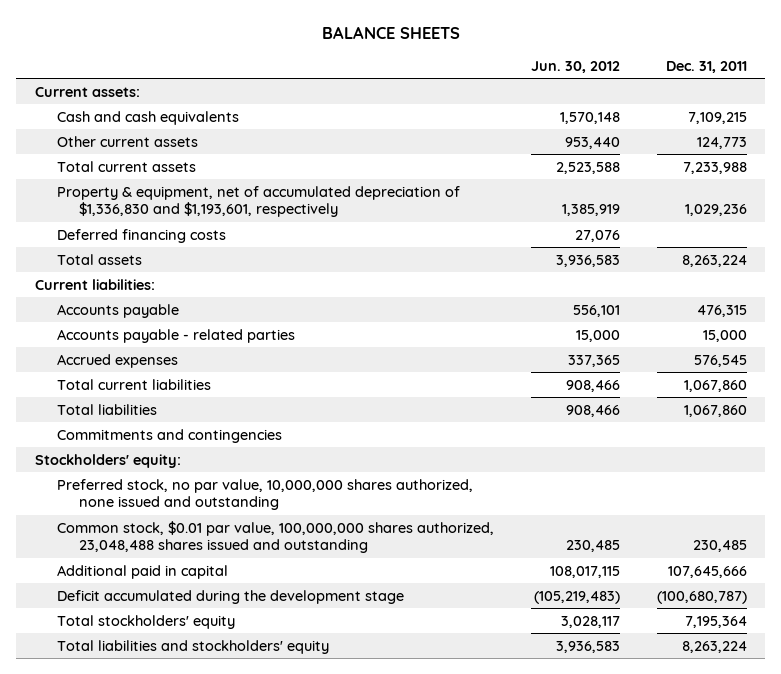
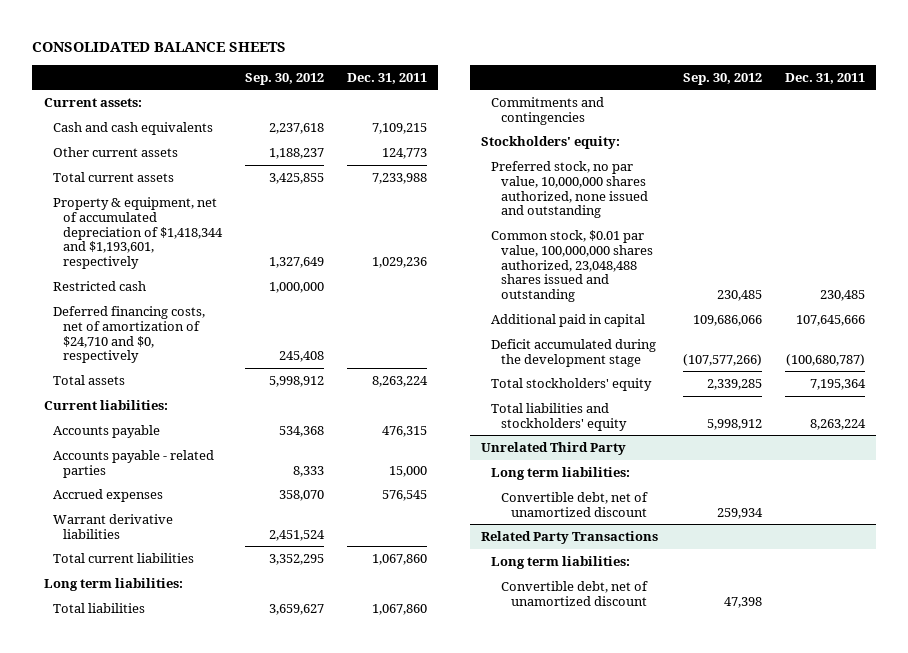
- BALANCE SHEETS
+ CONSOLIDATED BALANCE SHEETS
- | Jun. 30, 2012 | Dec. 31, 2011
+ | Sep. 30, 2012 | Dec. 31, 2011
- Property & equipment, net of accumulated depreciation of $1,336,830 and $1,193,601, respectively | 1,385,919 | 1,029,236
- Deferred financing costs | 27,076 |
+ Property & equipment, net of accumulated depreciation of $1,418,344 and $1,193,601, respectively | 1,327,649 | 1,029,236
+ Restricted cash | 1,000,000 |
+ Deferred financing costs, net of amortization of $24,710 and $0, respectively | 245,408 |
+ Warrant derivative liabilities | 2,451,524 |
+ Long term liabilities:
+ Unrelated Third Party
+ Long term liabilities:
+ Convertible debt, net of unamortized discount | 259,934 |
+ Related Party Transactions
+ Long term liabilities:
+ Convertible debt, net of unamortized discount | 47,398 |

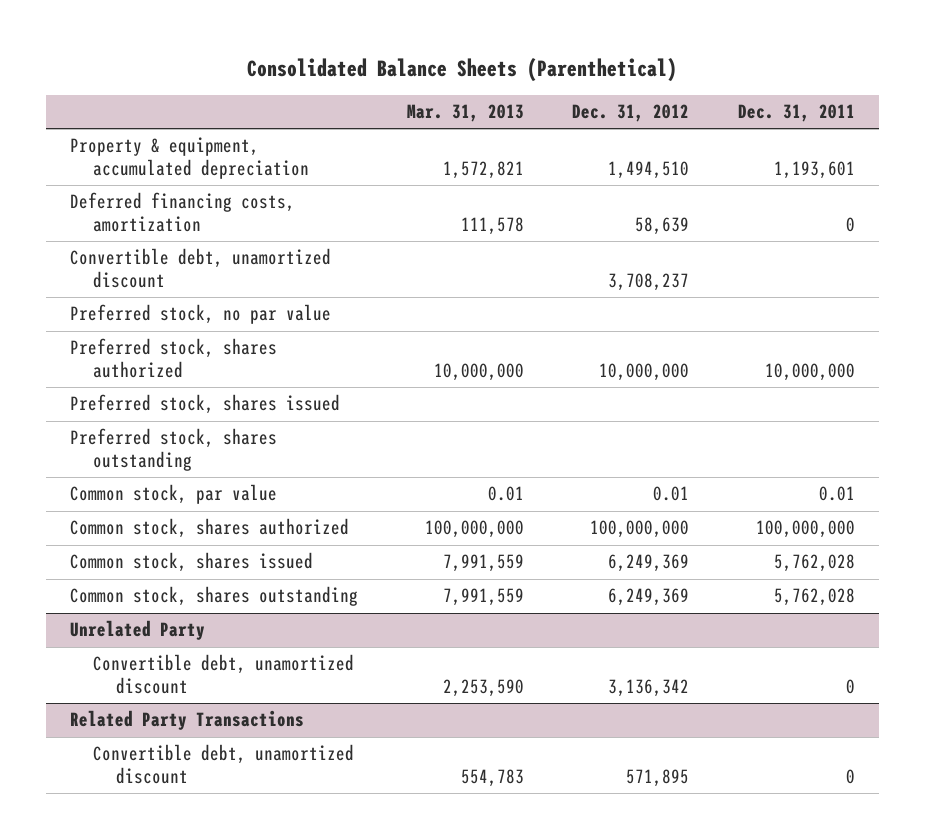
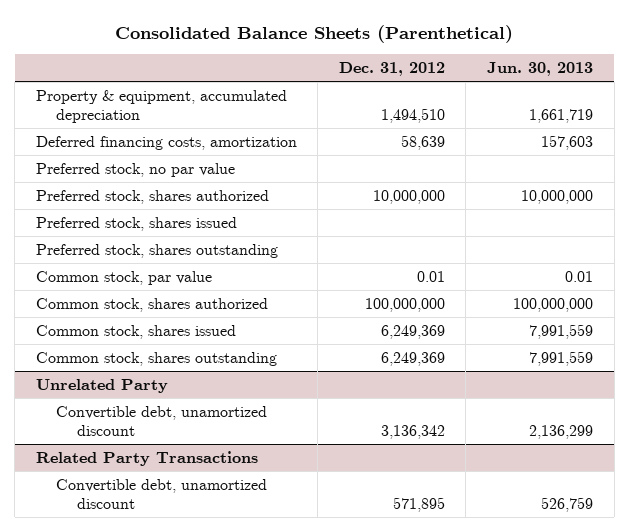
- | Mar. 31, 2013 | Dec. 31, 2012 | Dec. 31, 2011
+ | Dec. 31, 2012 | Jun. 30, 2013
- Convertible debt, unamortized discount | | 3,708,237 |

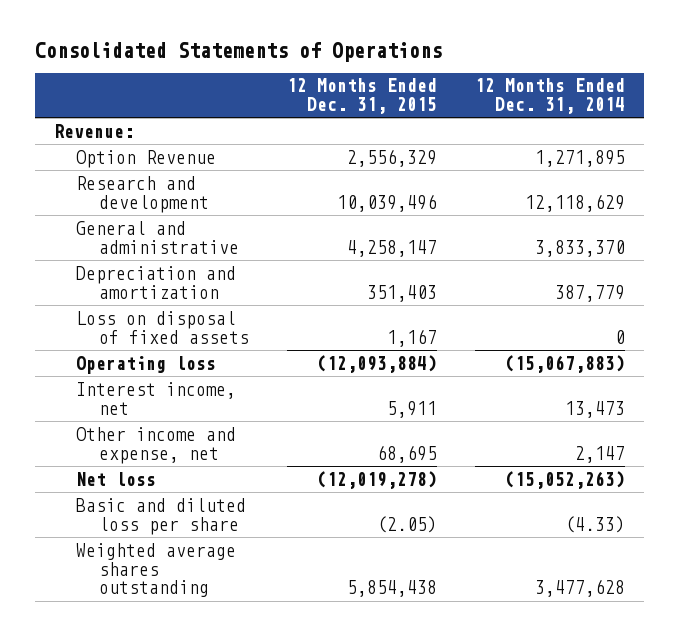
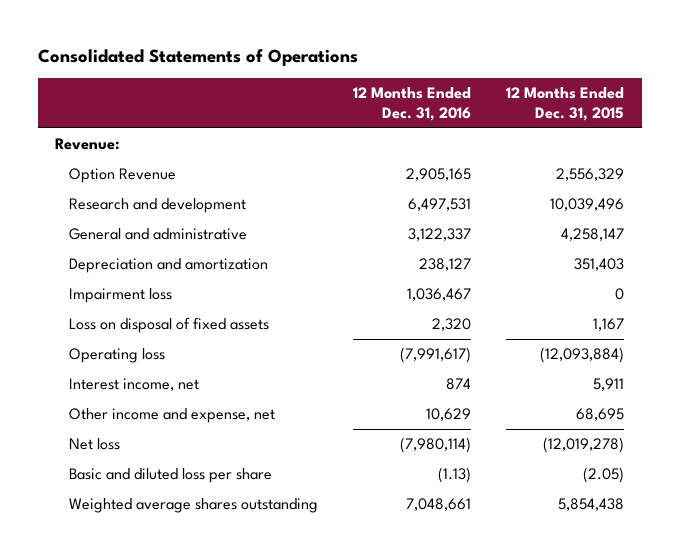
- | 12 Months Ended Dec. 31, 2015 | 12 Months Ended Dec. 31, 2014
+ | 12 Months Ended Dec. 31, 2016 | 12 Months Ended Dec. 31, 2015
+ Impairment loss | 1,036,467 | 0

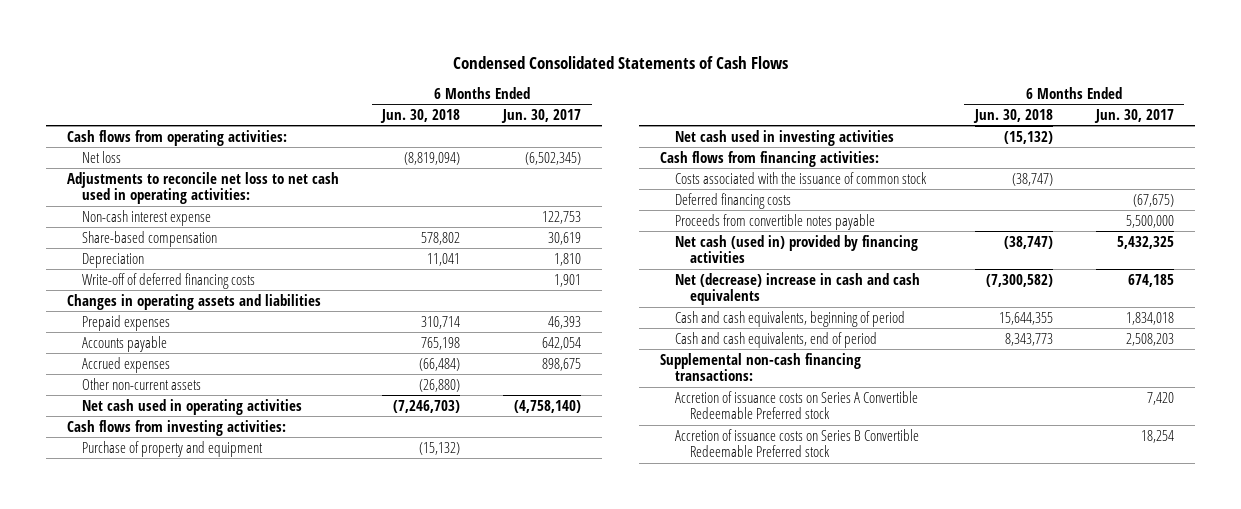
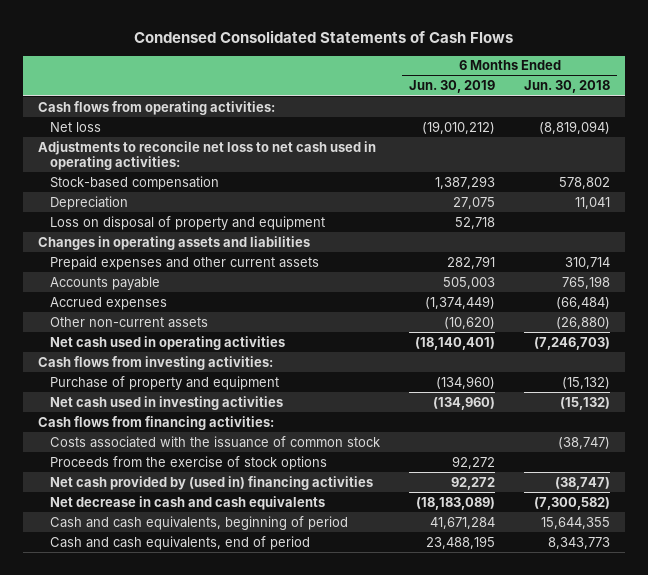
- | 6 Months Ended Jun. 30, 2018 | 6 Months Ended Jun. 30, 2017
+ | 6 Months Ended Jun. 30, 2019 | 6 Months Ended Jun. 30, 2018
- Non-cash interest expense | | 122,753
- Share-based compensation | 578,802 | 30,619
+ Stock-based compensation | 1,387,293 | 578,802
- Write-off of deferred financing costs | | 1,901
+ Loss on disposal of property and equipment | 52,718 |
- Prepaid expenses | 310,714 | 46,393
+ Prepaid expenses and other current assets | 282,791 | 310,714
- Deferred financing costs | | (67,675)
- Proceeds from convertible notes payable | | 5,500,000
- Net cash (used in) provided by financing activities | (38,747) | 5,432,325
- Net (decrease) increase in cash and cash equivalents | (7,300,582) | 674,185
+ Proceeds from the exercise of stock options | 92,272 |
+ Net cash provided by (used in) financing activities | 92,272 | (38,747)
+ Net decrease in cash and cash equivalents | (18,183,089) | (7,300,582)
- Supplemental non-cash financing transactions:
- Accretion of issuance costs on Series A Convertible Redeemable Preferred stock | | 7,420
- Accretion of issuance costs on Series B Convertible Redeemable Preferred stock | | 18,254

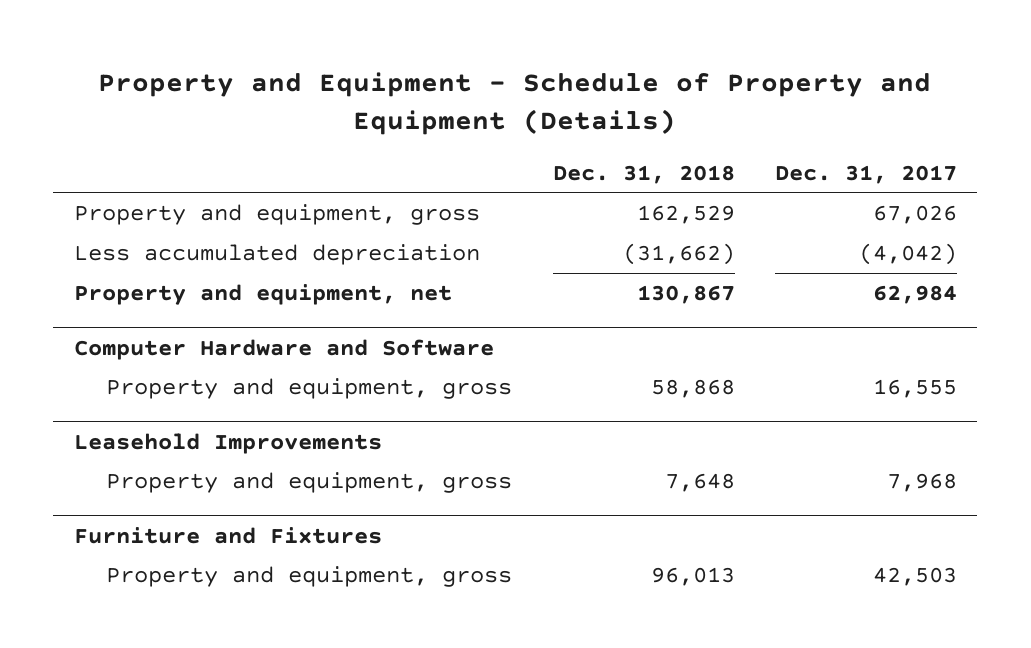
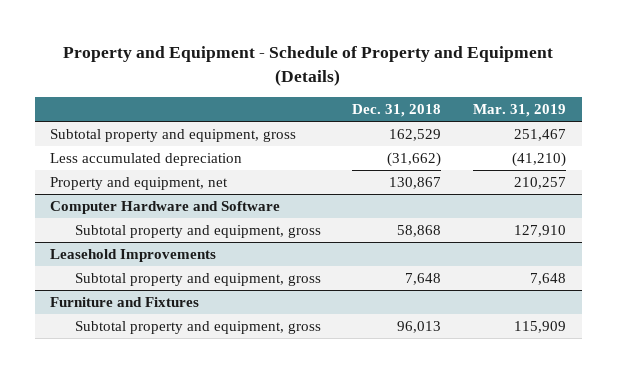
- | Dec. 31, 2018 | Dec. 31, 2017
+ | Dec. 31, 2018 | Mar. 31, 2019
- Property and equipment, gross | 162,529 | 67,026
+ Subtotal property and equipment, gross | 162,529 | 251,467
@ Computer Hardware and Software
- Property and equipment, gross | 58,868 | 16,555
+ Subtotal property and equipment, gross | 58,868 | 127,910
@ Leasehold Improvements
- Property and equipment, gross | 7,648 | 7,968
+ Subtotal property and equipment, gross | 7,648 | 7,648
@ Furniture and Fixtures
- Property and equipment, gross | 96,013 | 42,503
+ Subtotal property and equipment, gross | 96,013 | 115,909

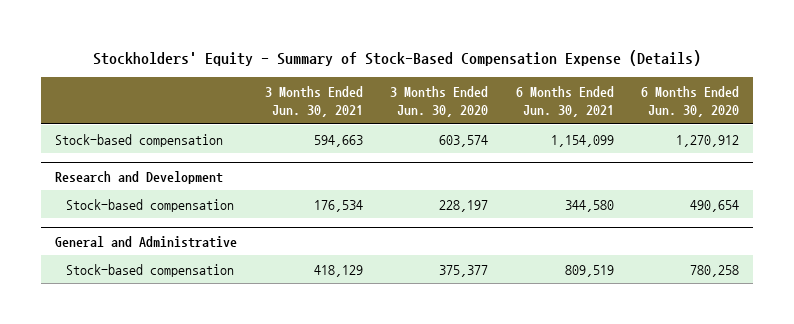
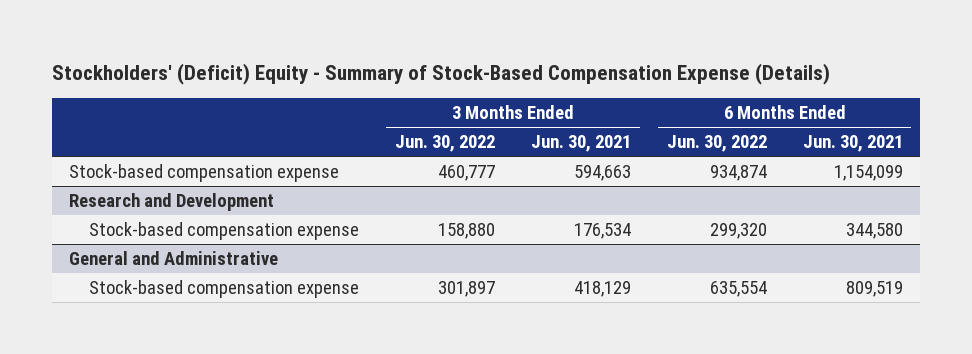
- Stockholders' Equity - Summary of Stock-Based Compensation Expense (Details)
+ Stockholders' (Deficit) Equity - Summary of Stock-Based Compensation Expense (Details)
- | 3 Months Ended Jun. 30, 2021 | 3 Months Ended Jun. 30, 2020 | 6 Months Ended Jun. 30, 2021 | 6 Months Ended Jun. 30, 2020
+ | 3 Months Ended Jun. 30, 2022 | 3 Months Ended Jun. 30, 2021 | 6 Months Ended Jun. 30, 2022 | 6 Months Ended Jun. 30, 2021
- Stock-based compensation | 594,663 | 603,574 | 1,154,099 | 1,270,912
+ Stock-based compensation expense | 460,777 | 594,663 | 934,874 | 1,154,099
@ Research and Development
- Stock-based compensation | 176,534 | 228,197 | 344,580 | 490,654
+ Stock-based compensation expense | 158,880 | 176,534 | 299,320 | 344,580
@ General and Administrative
- Stock-based compensation | 418,129 | 375,377 | 809,519 | 780,258
+ Stock-based compensation expense | 301,897 | 418,129 | 635,554 | 809,519

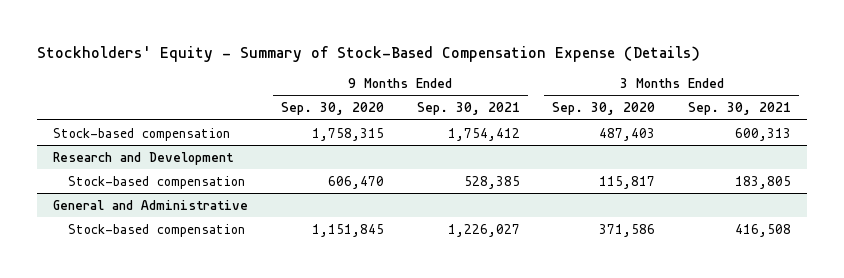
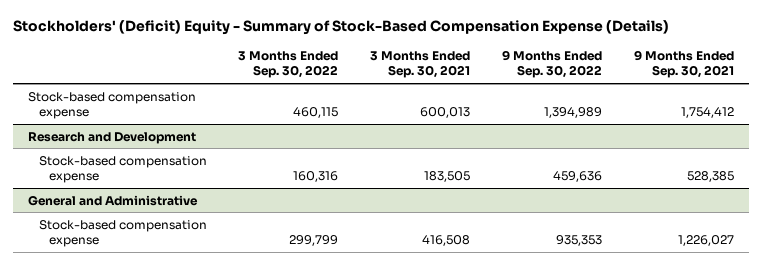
- Stockholders' Equity - Summary of Stock-Based Compensation Expense (Details)
+ Stockholders' (Deficit) Equity - Summary of Stock-Based Compensation Expense (Details)
- | 9 Months Ended Sep. 30, 2020 | 9 Months Ended Sep. 30, 2021 | 3 Months Ended Sep. 30, 2020 | 3 Months Ended Sep. 30, 2021
+ | 3 Months Ended Sep. 30, 2022 | 3 Months Ended Sep. 30, 2021 | 9 Months Ended Sep. 30, 2022 | 9 Months Ended Sep. 30, 2021
- Stock-based compensation | 1,758,315 | 1,754,412 | 487,403 | 600,313
+ Stock-based compensation expense | 460,115 | 600,013 | 1,394,989 | 1,754,412
@ Research and Development
- Stock-based compensation | 606,470 | 528,385 | 115,817 | 183,805
+ Stock-based compensation expense | 160,316 | 183,505 | 459,636 | 528,385
@ General and Administrative
- Stock-based compensation | 1,151,845 | 1,226,027 | 371,586 | 416,508
+ Stock-based compensation expense | 299,799 | 416,508 | 935,353 | 1,226,027

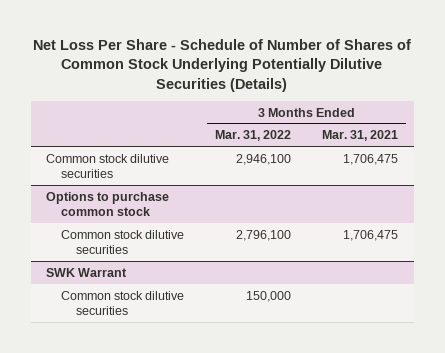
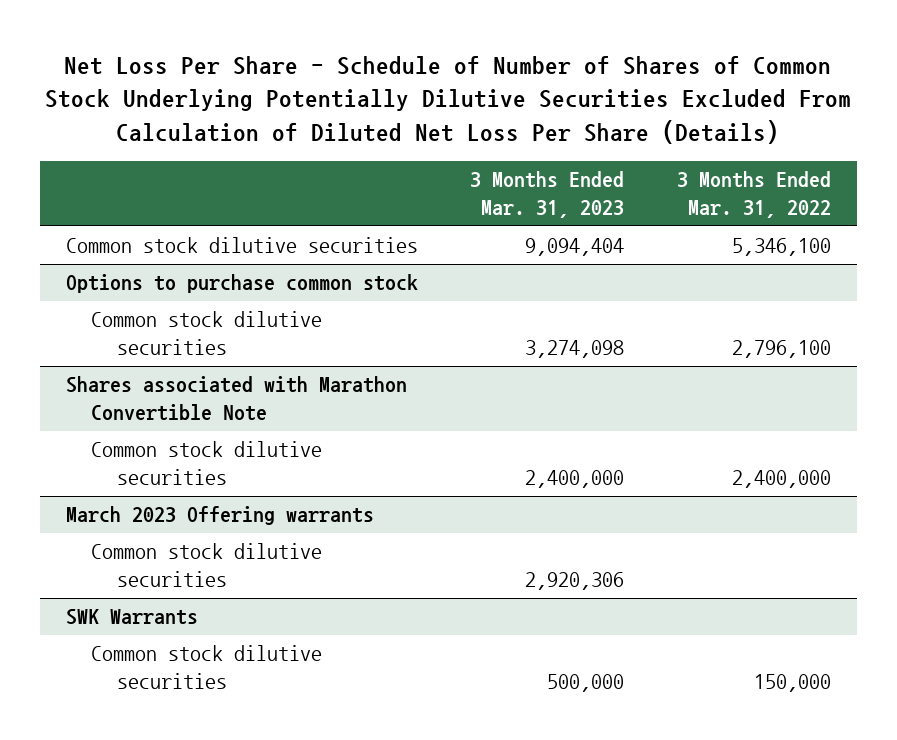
- Net Loss Per Share - Schedule of Number of Shares of Common Stock Underlying Potentially Dilutive Securities (Details)
+ Net Loss Per Share - Schedule of Number of Shares of Common Stock Underlying Potentially Dilutive Securities Excluded From Calculation of Diluted Net Loss Per Share (Details)
- | 3 Months Ended Mar. 31, 2022 | 3 Months Ended Mar. 31, 2021
+ | 3 Months Ended Mar. 31, 2023 | 3 Months Ended Mar. 31, 2022
- Common stock dilutive securities | 2,946,100 | 1,706,475
+ Common stock dilutive securities | 9,094,404 | 5,346,100
- SWK Warrant
+ Shares associated with Marathon Convertible Note
+ Common stock dilutive securities | 2,400,000 | 2,400,000
+ March 2023 Offering warrants
+ Common stock dilutive securities | 2,920,306 |
+ SWK Warrants

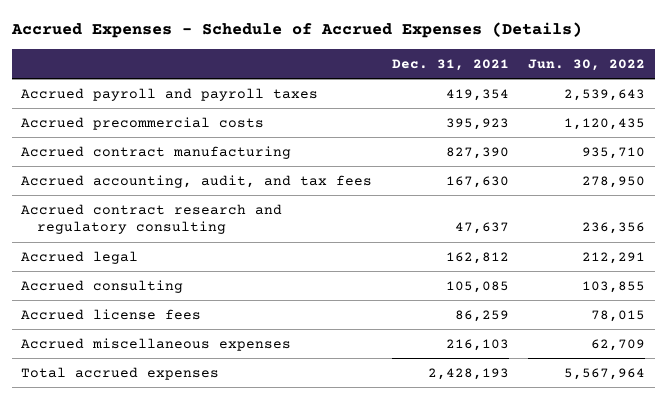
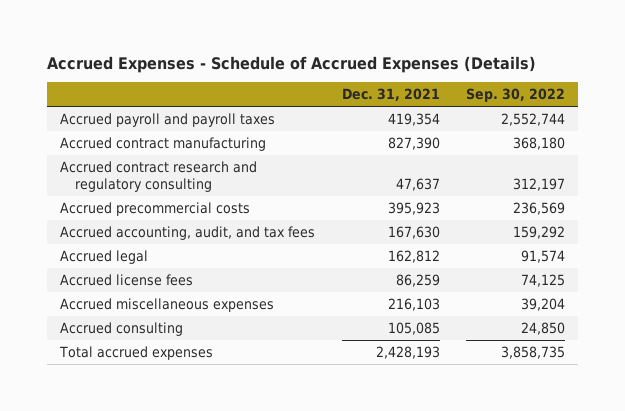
- | Dec. 31, 2021 | Jun. 30, 2022
+ | Dec. 31, 2021 | Sep. 30, 2022
moved down: Accrued precommercial costs | 395,923 | 236,569
moved down: Accrued accounting, audit, and tax fees | 167,630 | 159,292
moved down: Accrued consulting | 105,085 | 24,850

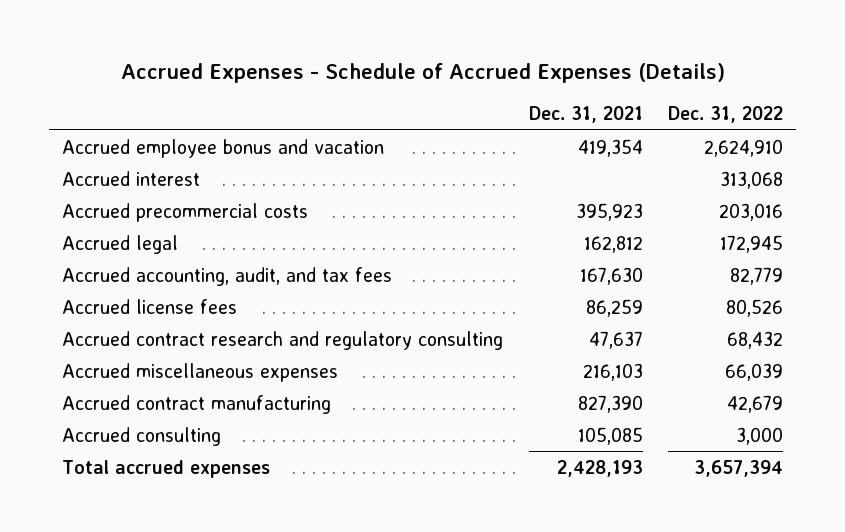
- | Dec. 31, 2021 | Sep. 30, 2022
+ | Dec. 31, 2021 | Dec. 31, 2022
- Accrued payroll and payroll taxes | 419,354 | 2,552,744
+ Accrued employee bonus and vacation | 419,354 | 2,624,910
+ Accrued interest | | 313,068
moved down: Accrued accounting, audit, and tax fees | 167,630 | 82,779
moved down: Accrued contract research and regulatory consulting | 47,637 | 68,432
moved down: Accrued contract manufacturing | 827,390 | 42,679

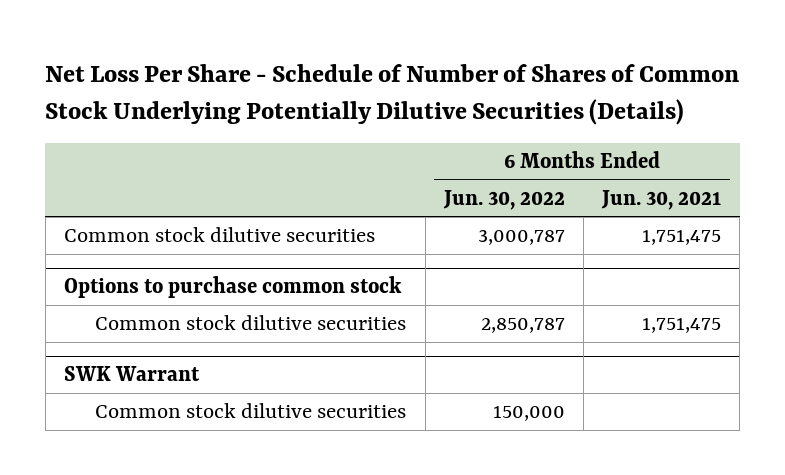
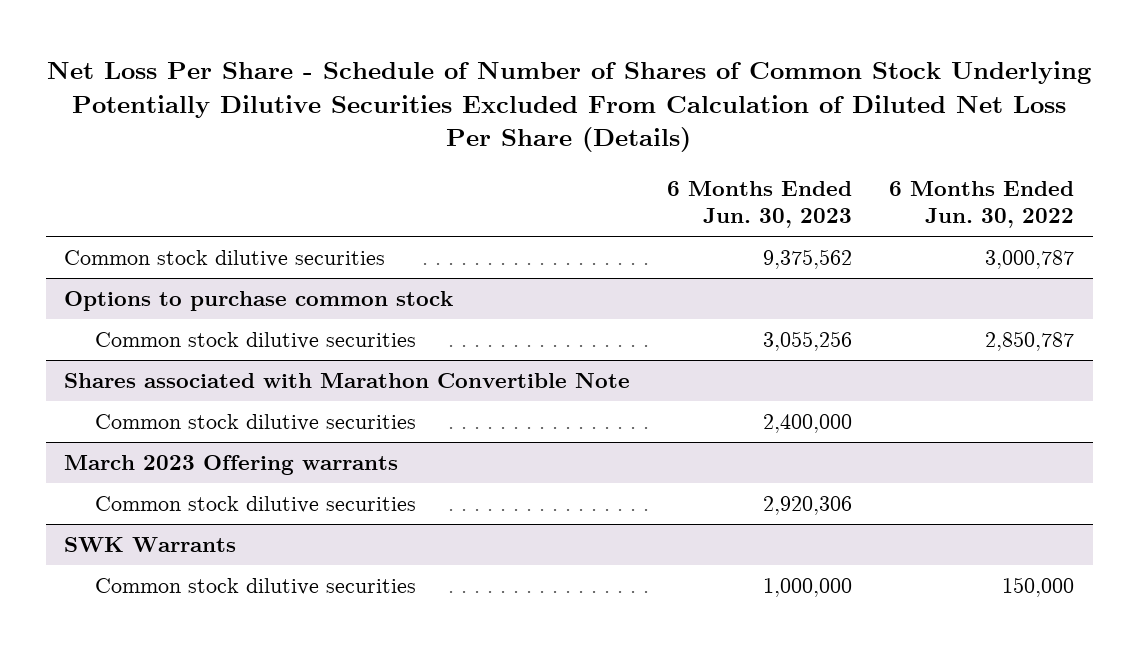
- Net Loss Per Share - Schedule of Number of Shares of Common Stock Underlying Potentially Dilutive Securities (Details)
+ Net Loss Per Share - Schedule of Number of Shares of Common Stock Underlying Potentially Dilutive Securities Excluded From Calculation of Diluted Net Loss Per Share (Details)
- | 6 Months Ended Jun. 30, 2022 | 6 Months Ended Jun. 30, 2021
+ | 6 Months Ended Jun. 30, 2023 | 6 Months Ended Jun. 30, 2022
- SWK Warrant
+ Shares associated with Marathon Convertible Note
+ Common stock dilutive securities | 2,400,000 |
+ March 2023 Offering warrants
+ Common stock dilutive securities | 2,920,306 |
+ SWK Warrants

